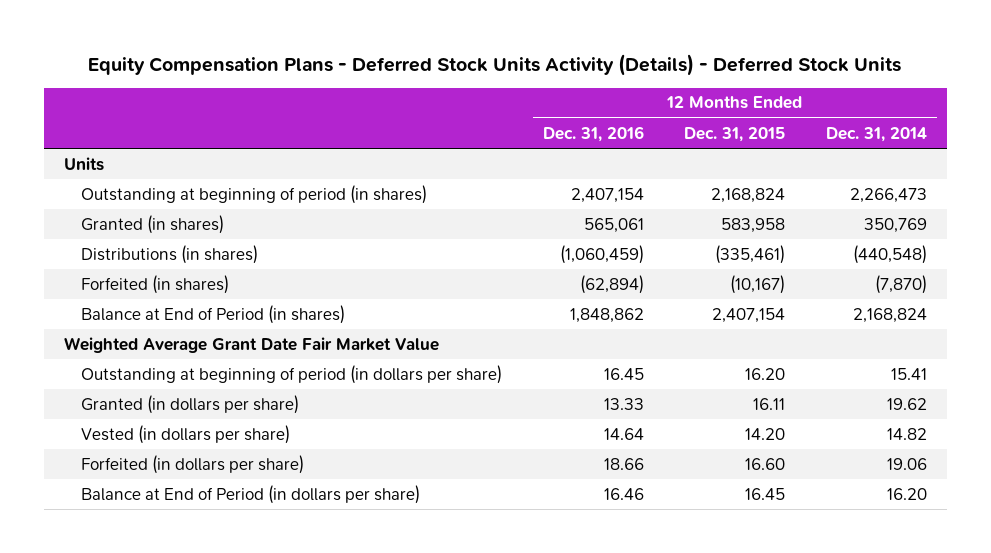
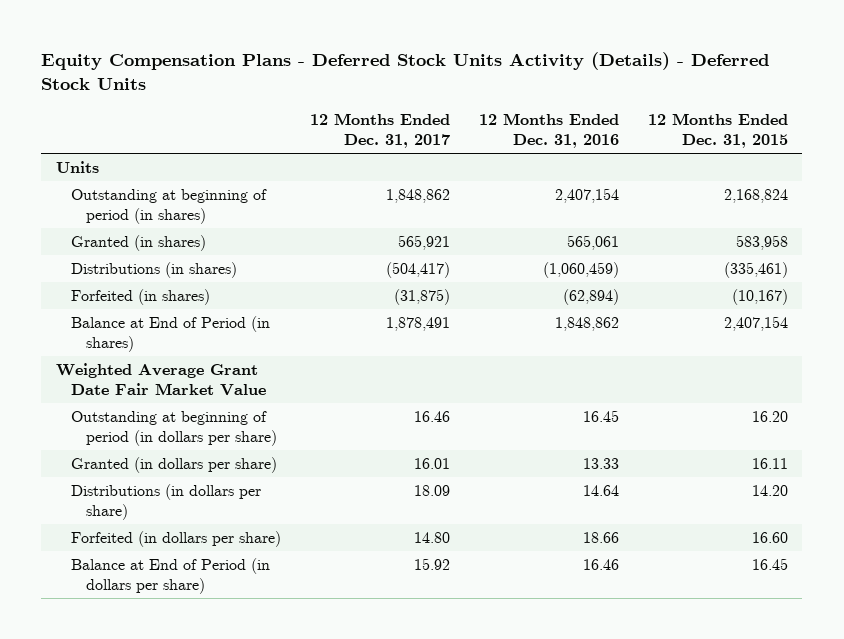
- | 12 Months Ended Dec. 31, 2016 | 12 Months Ended Dec. 31, 2015 | 12 Months Ended Dec. 31, 2014
+ | 12 Months Ended Dec. 31, 2017 | 12 Months Ended Dec. 31, 2016 | 12 Months Ended Dec. 31, 2015
- Vested (in dollars per share) | 14.64 | 14.20 | 14.82
+ Distributions (in dollars per share) | 18.09 | 14.64 | 14.20

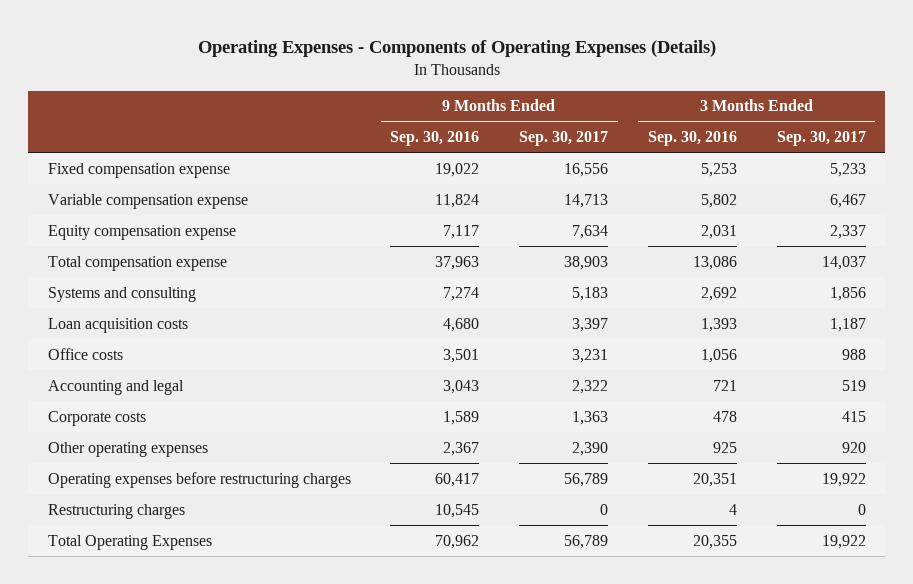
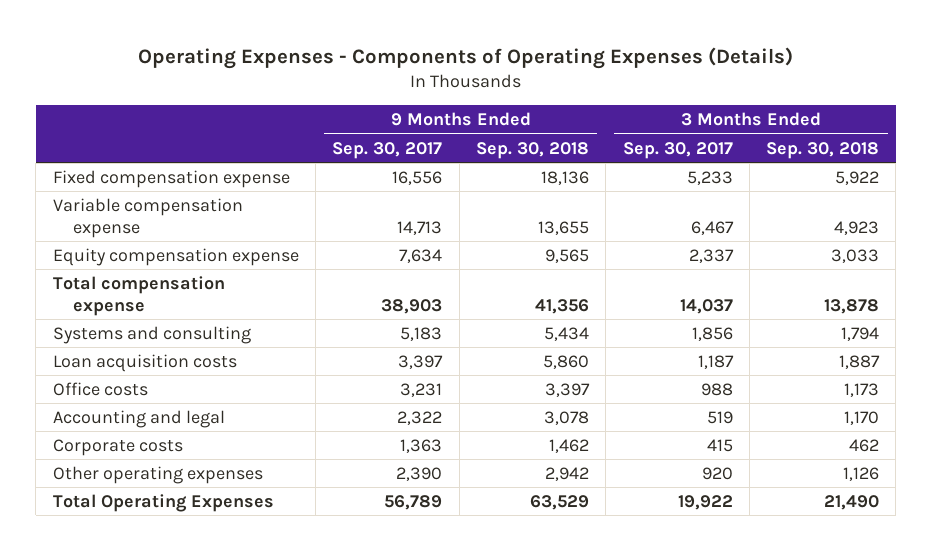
- | 9 Months Ended Sep. 30, 2016 | 9 Months Ended Sep. 30, 2017 | 3 Months Ended Sep. 30, 2016 | 3 Months Ended Sep. 30, 2017
+ | 9 Months Ended Sep. 30, 2017 | 9 Months Ended Sep. 30, 2018 | 3 Months Ended Sep. 30, 2017 | 3 Months Ended Sep. 30, 2018
- Operating expenses before restructuring charges | 60,417 | 56,789 | 20,351 | 19,922
- Restructuring charges | 10,545 | 0 | 4 | 0

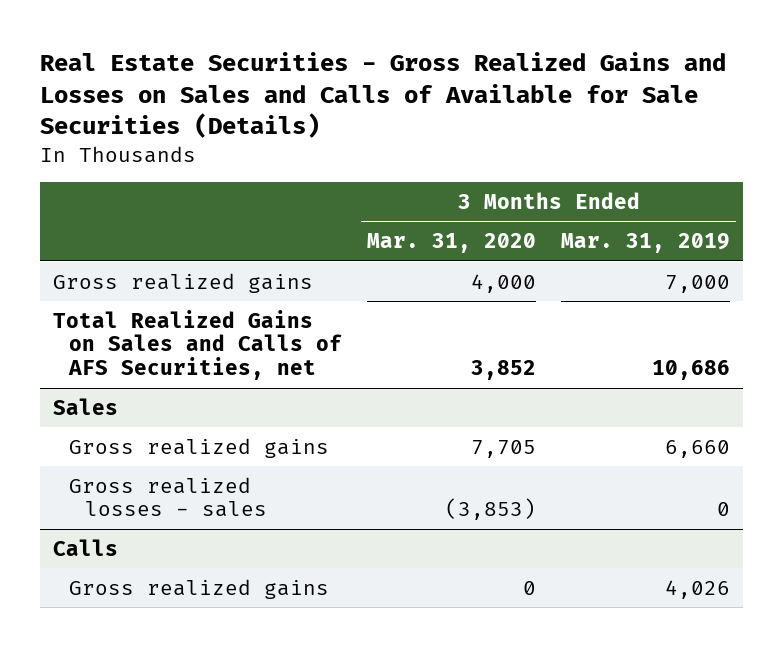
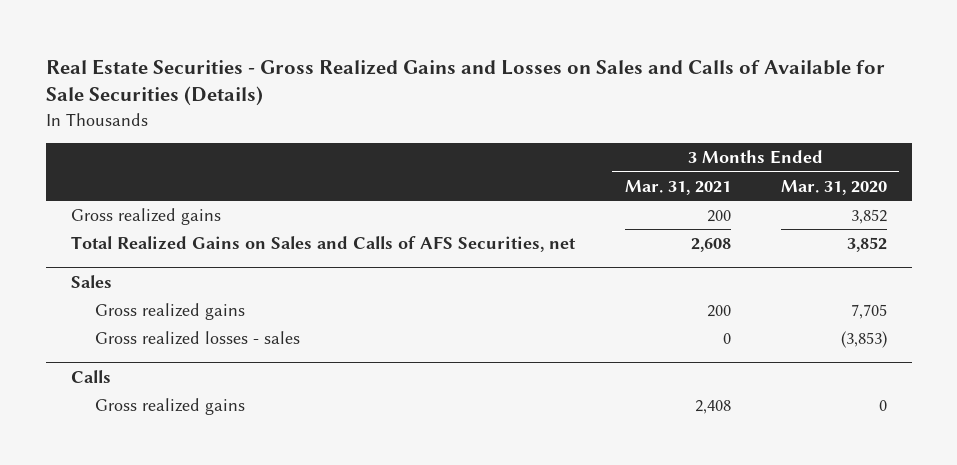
- | 3 Months Ended Mar. 31, 2020 | 3 Months Ended Mar. 31, 2019
+ | 3 Months Ended Mar. 31, 2021 | 3 Months Ended Mar. 31, 2020
- Gross realized gains | 4,000 | 7,000
+ Gross realized gains | 200 | 3,852

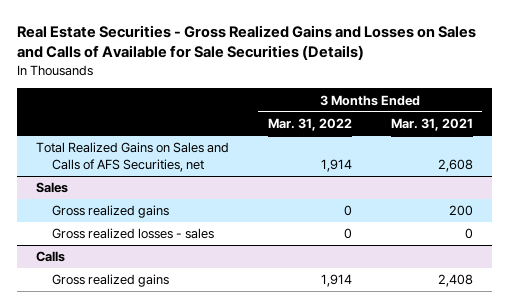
- | 3 Months Ended Mar. 31, 2021 | 3 Months Ended Mar. 31, 2020
+ | 3 Months Ended Mar. 31, 2022 | 3 Months Ended Mar. 31, 2021
- Gross realized gains | 200 | 3,852

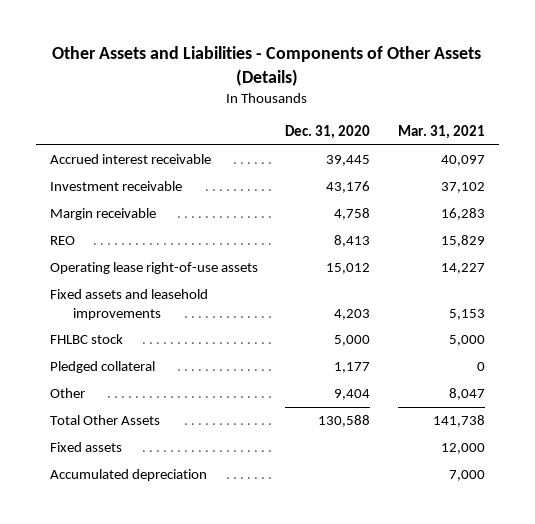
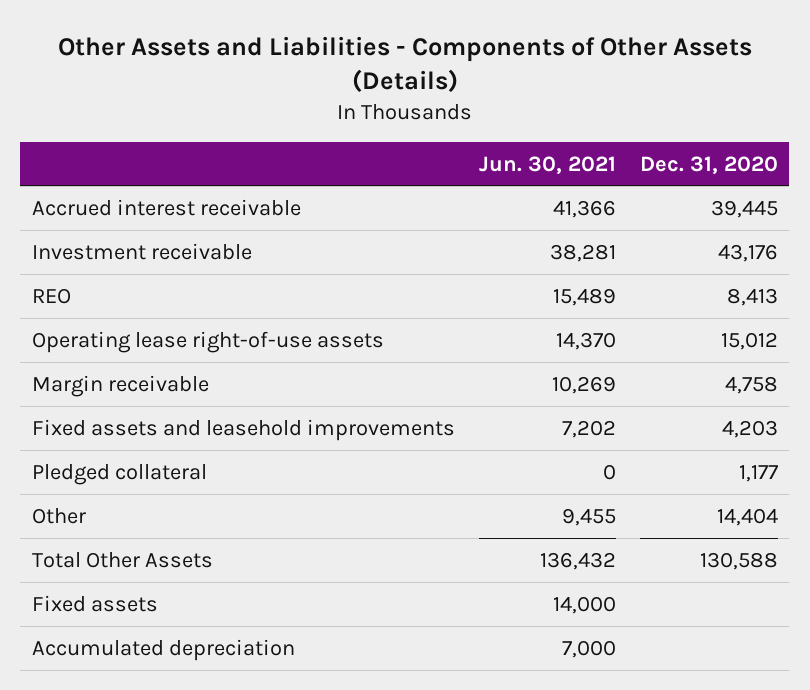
- | Dec. 31, 2020 | Mar. 31, 2021
+ | Jun. 30, 2021 | Dec. 31, 2020
moved down: Margin receivable | 10,269 | 4,758
- FHLBC stock | 5,000 | 5,000
- Other | 9,404 | 8,047
+ Other | 9,455 | 14,404

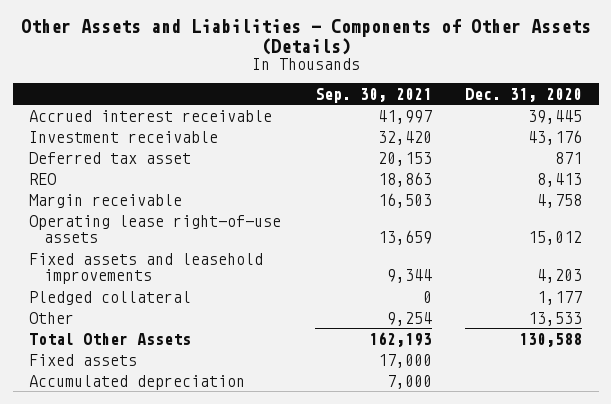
- | Jun. 30, 2021 | Dec. 31, 2020
+ | Sep. 30, 2021 | Dec. 31, 2020
+ Deferred tax asset | 20,153 | 871
moved down: Operating lease right-of-use assets | 13,659 | 15,012
- Other | 9,455 | 14,404
+ Other | 9,254 | 13,533

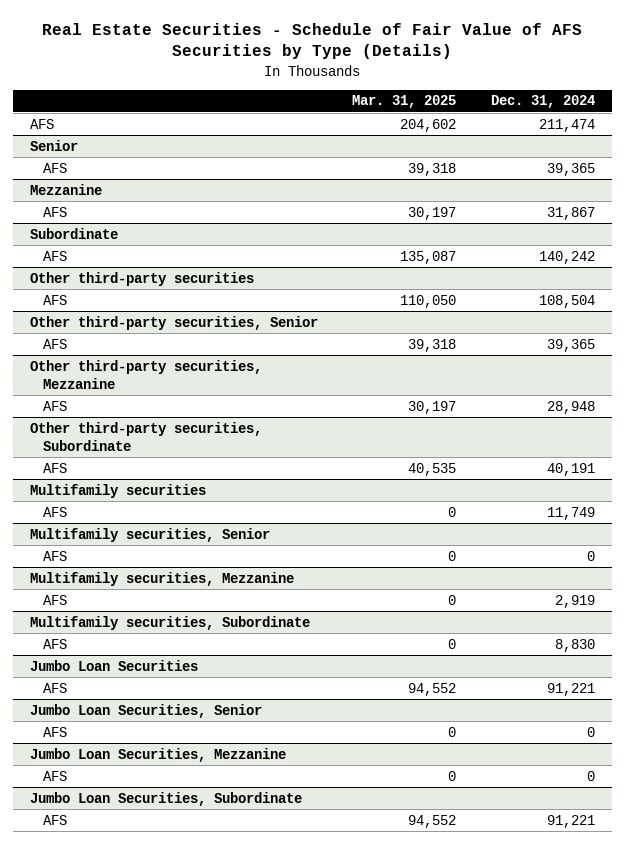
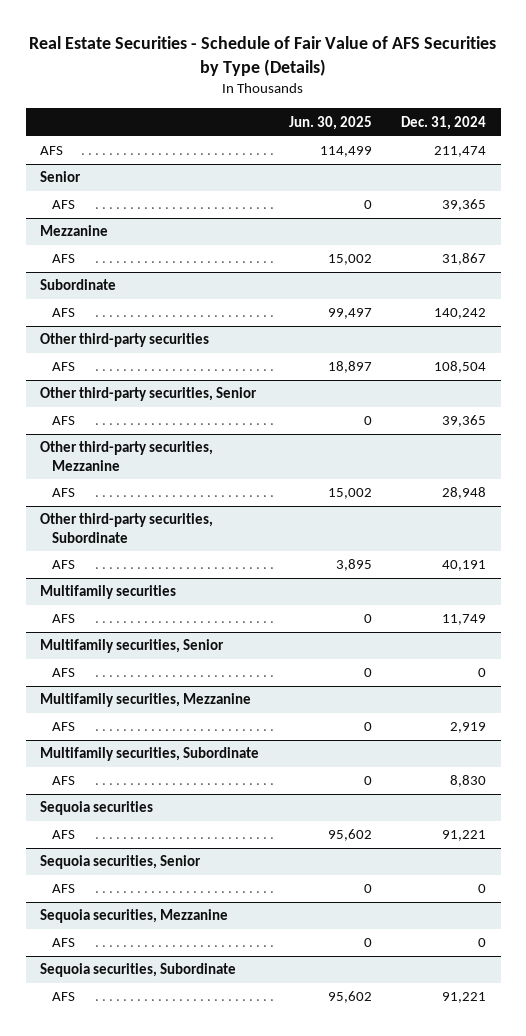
- | Mar. 31, 2025 | Dec. 31, 2024
+ | Jun. 30, 2025 | Dec. 31, 2024
- Jumbo Loan Securities
+ Sequoia securities
- Jumbo Loan Securities, Senior
+ Sequoia securities, Senior
- Jumbo Loan Securities, Mezzanine
+ Sequoia securities, Mezzanine
- Jumbo Loan Securities, Subordinate
+ Sequoia securities, Subordinate

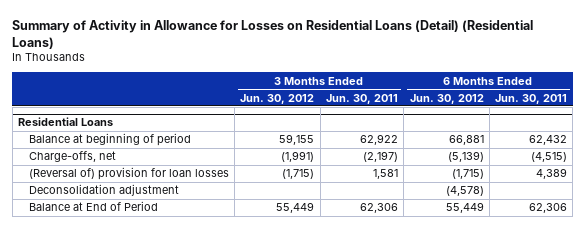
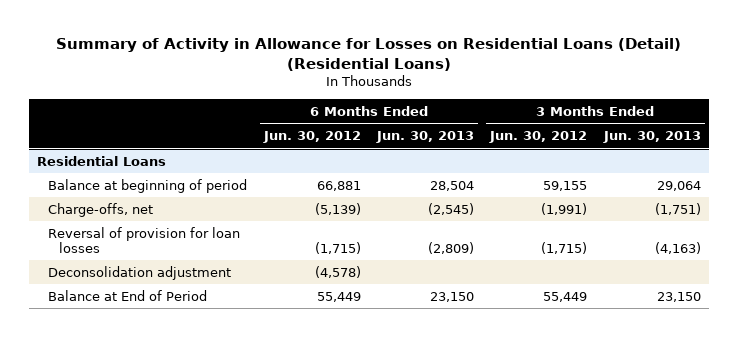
- | 3 Months Ended Jun. 30, 2012 | 3 Months Ended Jun. 30, 2011 | 6 Months Ended Jun. 30, 2012 | 6 Months Ended Jun. 30, 2011
+ | 6 Months Ended Jun. 30, 2012 | 6 Months Ended Jun. 30, 2013 | 3 Months Ended Jun. 30, 2012 | 3 Months Ended Jun. 30, 2013
@ Residential Loans
- (Reversal of) provision for loan losses | (1,715) | 1,581 | (1,715) | 4,389
+ Reversal of provision for loan losses | (1,715) | (2,809) | (1,715) | (4,163)

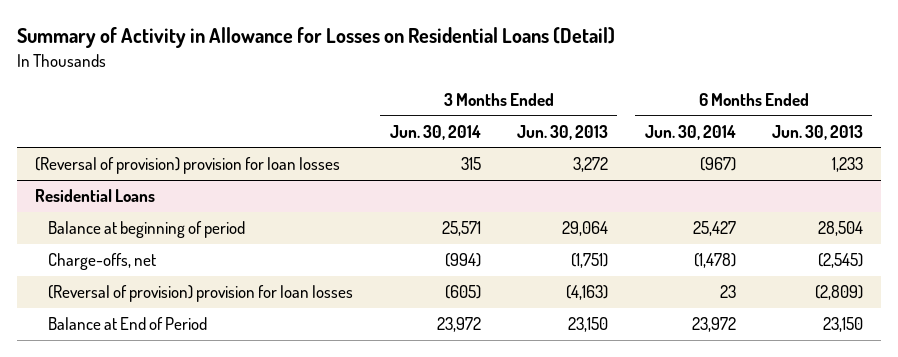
- Summary of Activity in Allowance for Losses on Residential Loans (Detail) (Residential Loans)
+ Summary of Activity in Allowance for Losses on Residential Loans (Detail)
- | 6 Months Ended Jun. 30, 2012 | 6 Months Ended Jun. 30, 2013 | 3 Months Ended Jun. 30, 2012 | 3 Months Ended Jun. 30, 2013
+ | 3 Months Ended Jun. 30, 2014 | 3 Months Ended Jun. 30, 2013 | 6 Months Ended Jun. 30, 2014 | 6 Months Ended Jun. 30, 2013
+ (Reversal of provision) provision for loan losses | 315 | 3,272 | (967) | 1,233
@ Residential Loans
- Reversal of provision for loan losses | (1,715) | (2,809) | (1,715) | (4,163)
- Deconsolidation adjustment | (4,578) | | |
+ (Reversal of provision) provision for loan losses | (605) | (4,163) | 23 | (2,809)

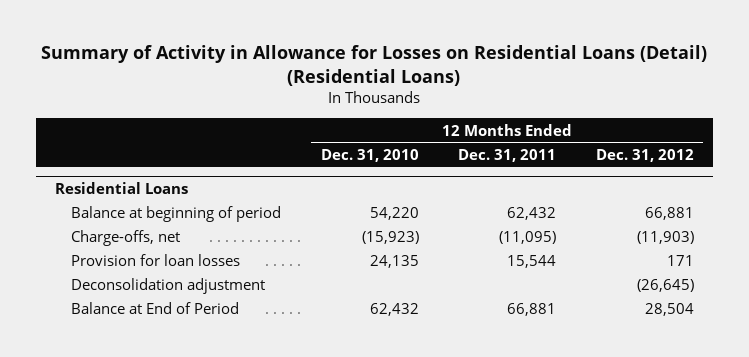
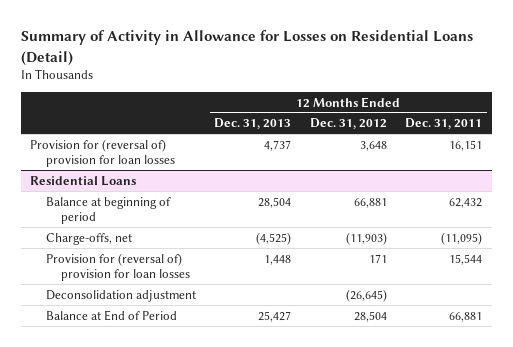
- Summary of Activity in Allowance for Losses on Residential Loans (Detail) (Residential Loans)
+ Summary of Activity in Allowance for Losses on Residential Loans (Detail)
- | 12 Months Ended Dec. 31, 2010 | 12 Months Ended Dec. 31, 2011 | 12 Months Ended Dec. 31, 2012
+ | 12 Months Ended Dec. 31, 2013 | 12 Months Ended Dec. 31, 2012 | 12 Months Ended Dec. 31, 2011
+ Provision for (reversal of) provision for loan losses | 4,737 | 3,648 | 16,151
@ Residential Loans
- Provision for loan losses | 24,135 | 15,544 | 171
+ Provision for (reversal of) provision for loan losses | 1,448 | 171 | 15,544

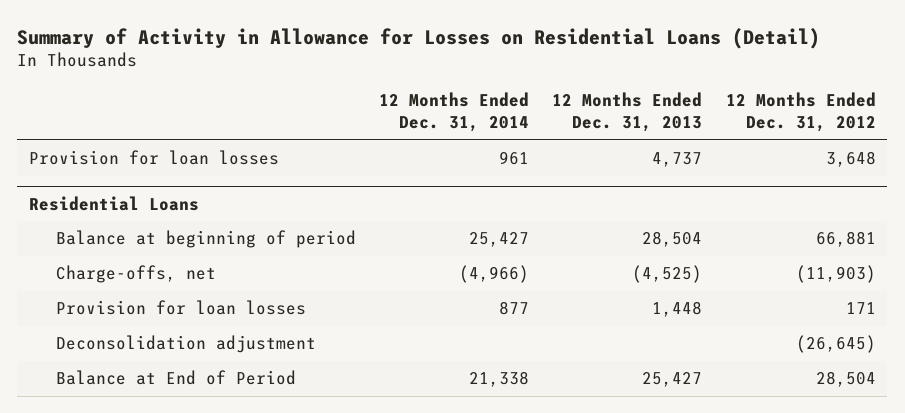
- | 12 Months Ended Dec. 31, 2013 | 12 Months Ended Dec. 31, 2012 | 12 Months Ended Dec. 31, 2011
+ | 12 Months Ended Dec. 31, 2014 | 12 Months Ended Dec. 31, 2013 | 12 Months Ended Dec. 31, 2012
- Provision for (reversal of) provision for loan losses | 4,737 | 3,648 | 16,151
+ Provision for loan losses | 961 | 4,737 | 3,648
@ Residential Loans
- Provision for (reversal of) provision for loan losses | 1,448 | 171 | 15,544
+ Provision for loan losses | 877 | 1,448 | 171

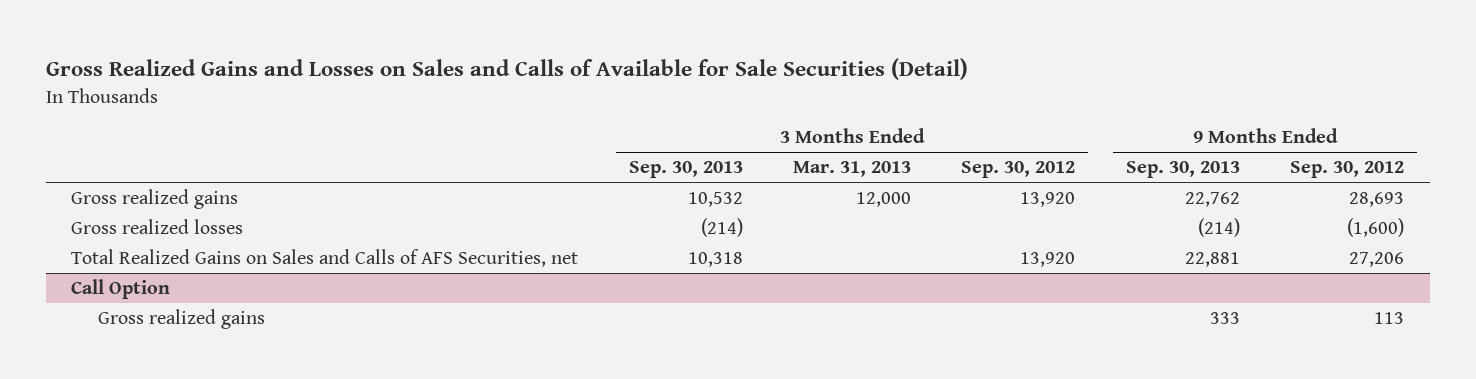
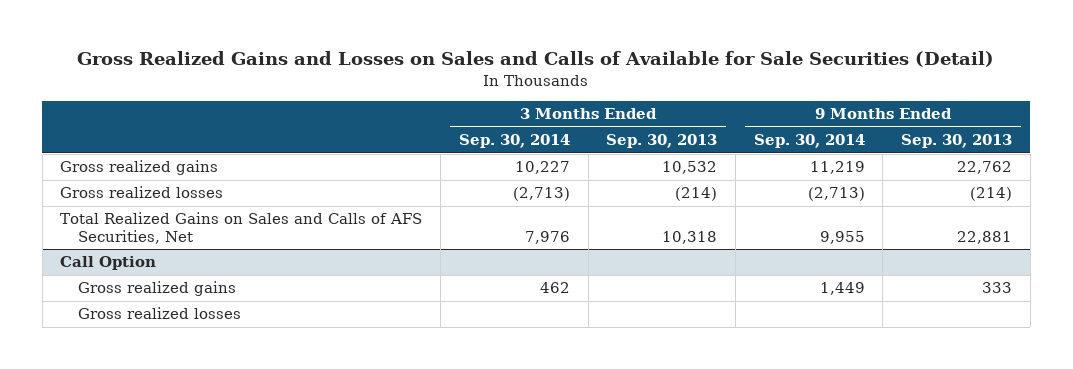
- | 3 Months Ended Sep. 30, 2013 | 3 Months Ended Mar. 31, 2013 | 3 Months Ended Sep. 30, 2012 | 9 Months Ended Sep. 30, 2013 | 9 Months Ended Sep. 30, 2012
+ | 3 Months Ended Sep. 30, 2014 | 3 Months Ended Sep. 30, 2013 | 9 Months Ended Sep. 30, 2014 | 9 Months Ended Sep. 30, 2013
- Total Realized Gains on Sales and Calls of AFS Securities, net | 10,318 | | 13,920 | 22,881 | 27,206
+ Total Realized Gains on Sales and Calls of AFS Securities, Net | 7,976 | 10,318 | 9,955 | 22,881
@ Call Option
+ Gross realized losses

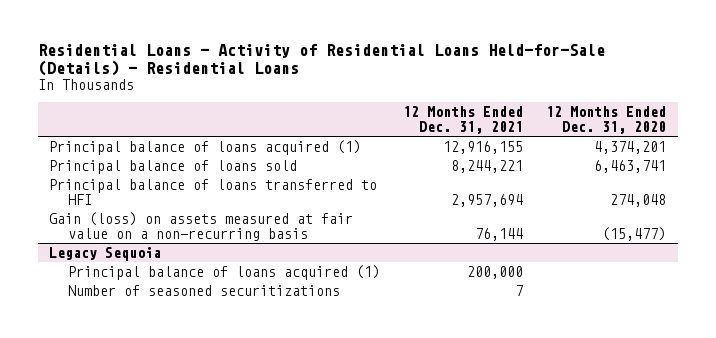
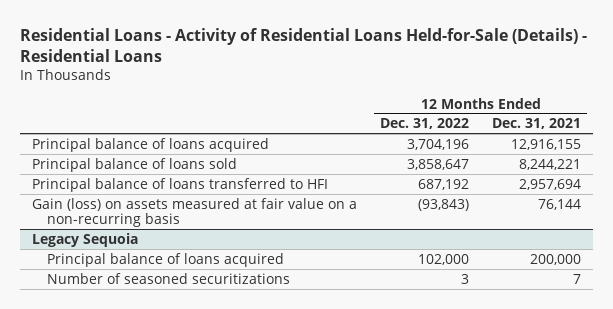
- | 12 Months Ended Dec. 31, 2021 | 12 Months Ended Dec. 31, 2020
+ | 12 Months Ended Dec. 31, 2022 | 12 Months Ended Dec. 31, 2021
- Principal balance of loans acquired (1) | 12,916,155 | 4,374,201
+ Principal balance of loans acquired | 3,704,196 | 12,916,155
@ Legacy Sequoia
- Principal balance of loans acquired (1) | 200,000 |
+ Principal balance of loans acquired | 102,000 | 200,000

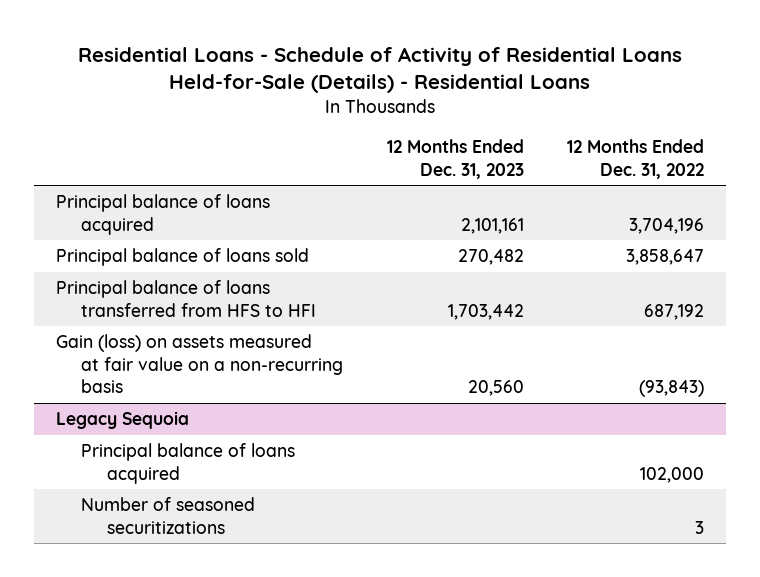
- Residential Loans - Activity of Residential Loans Held-for-Sale (Details) - Residential Loans
+ Residential Loans - Schedule of Activity of Residential Loans Held-for-Sale (Details) - Residential Loans
- | 12 Months Ended Dec. 31, 2022 | 12 Months Ended Dec. 31, 2021
+ | 12 Months Ended Dec. 31, 2023 | 12 Months Ended Dec. 31, 2022
- Principal balance of loans transferred to HFI | 687,192 | 2,957,694
+ Principal balance of loans transferred from HFS to HFI | 1,703,442 | 687,192

